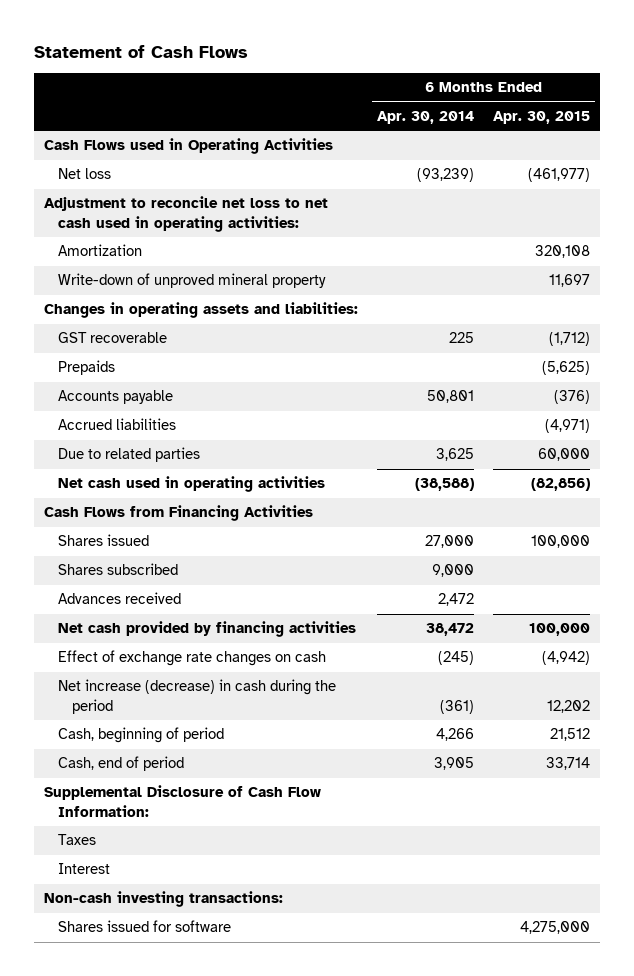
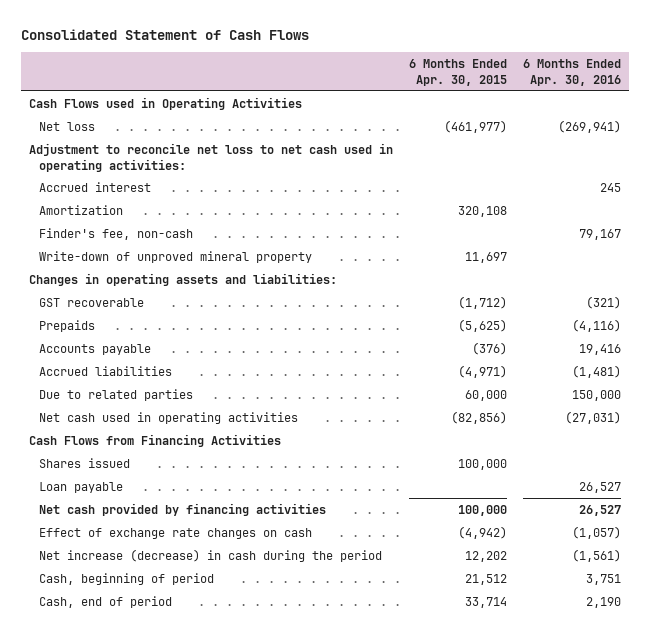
- Statement of Cash Flows
+ Consolidated Statement of Cash Flows
- | 6 Months Ended Apr. 30, 2014 | 6 Months Ended Apr. 30, 2015
+ | 6 Months Ended Apr. 30, 2015 | 6 Months Ended Apr. 30, 2016
+ Accrued interest | | 245
+ Finder's fee, non-cash | | 79,167
- Shares subscribed | 9,000 |
- Advances received | 2,472 |
+ Loan payable | | 26,527
- Supplemental Disclosure of Cash Flow Information:
- Taxes
- Interest
- Non-cash investing transactions:
- Shares issued for software | | 4,275,000

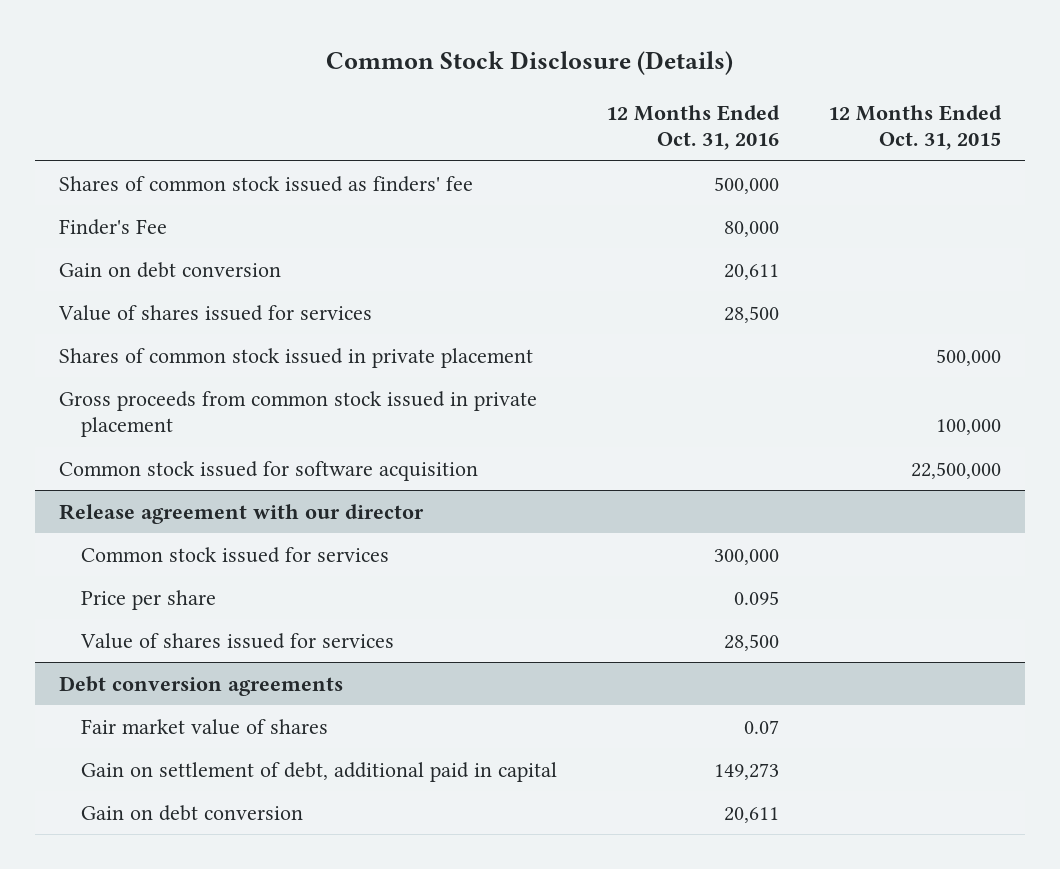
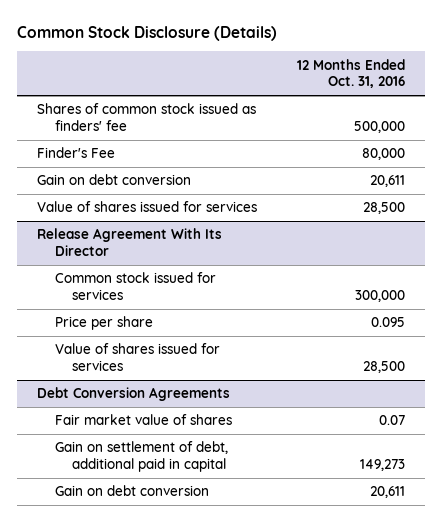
- | 12 Months Ended Oct. 31, 2016 | 12 Months Ended Oct. 31, 2015
+ | 12 Months Ended Oct. 31, 2016
- Shares of common stock issued in private placement | | 500,000
- Gross proceeds from common stock issued in private placement | | 100,000
- Common stock issued for software acquisition | | 22,500,000
- Release agreement with our director
+ Release Agreement With Its Director
- Debt conversion agreements
+ Debt Conversion Agreements

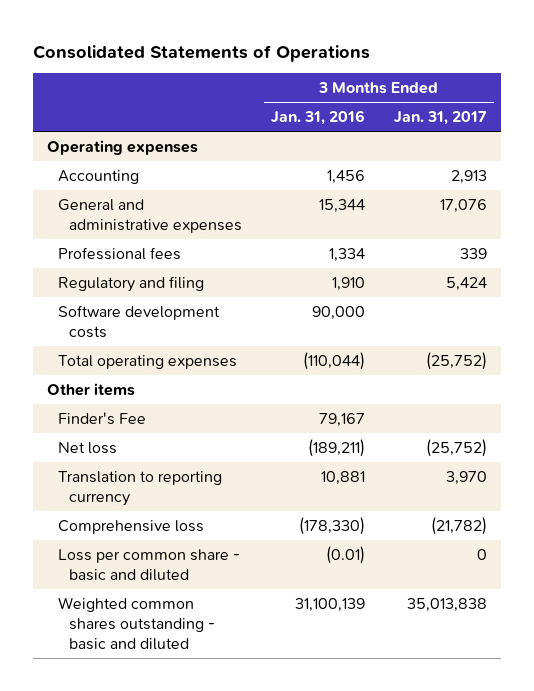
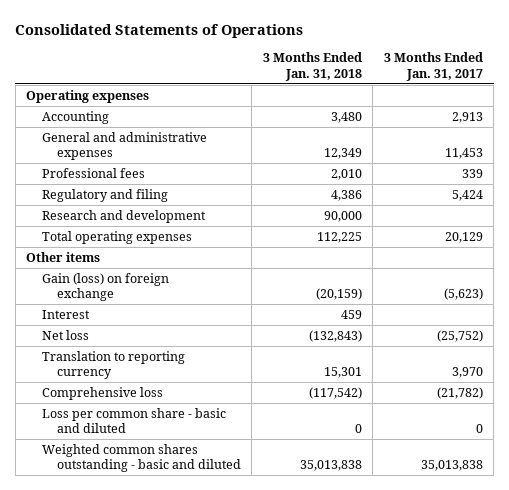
- | 3 Months Ended Jan. 31, 2016 | 3 Months Ended Jan. 31, 2017
+ | 3 Months Ended Jan. 31, 2018 | 3 Months Ended Jan. 31, 2017
- General and administrative expenses | 15,344 | 17,076
+ General and administrative expenses | 12,349 | 11,453
- Software development costs | 90,000 |
- Total operating expenses | (110,044) | (25,752)
+ Research and development | 90,000 |
+ Total operating expenses | 112,225 | 20,129
- Finder's Fee | 79,167 |
+ Gain (loss) on foreign exchange | (20,159) | (5,623)
+ Interest | 459 |

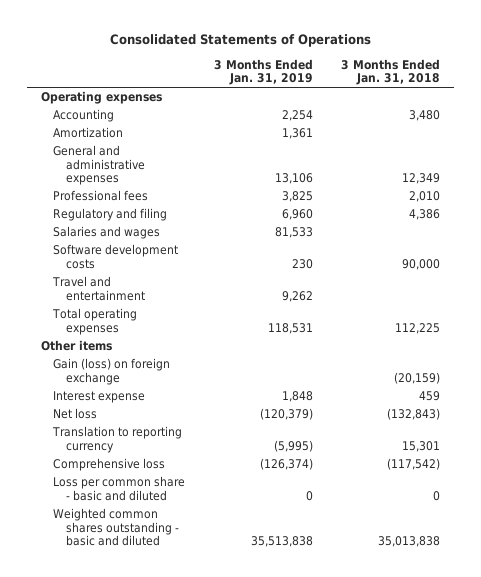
- | 3 Months Ended Jan. 31, 2018 | 3 Months Ended Jan. 31, 2017
+ | 3 Months Ended Jan. 31, 2019 | 3 Months Ended Jan. 31, 2018
+ Amortization | 1,361 |
- Research and development | 90,000 |
+ Salaries and wages | 81,533 |
+ Software development costs | 230 | 90,000
+ Travel and entertainment | 9,262 |
- Interest | 459 |
+ Interest expense | 1,848 | 459

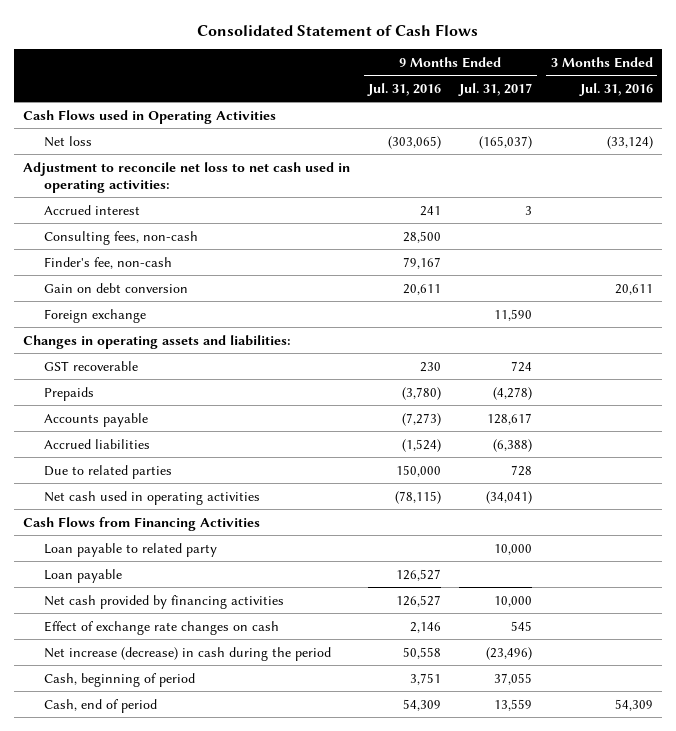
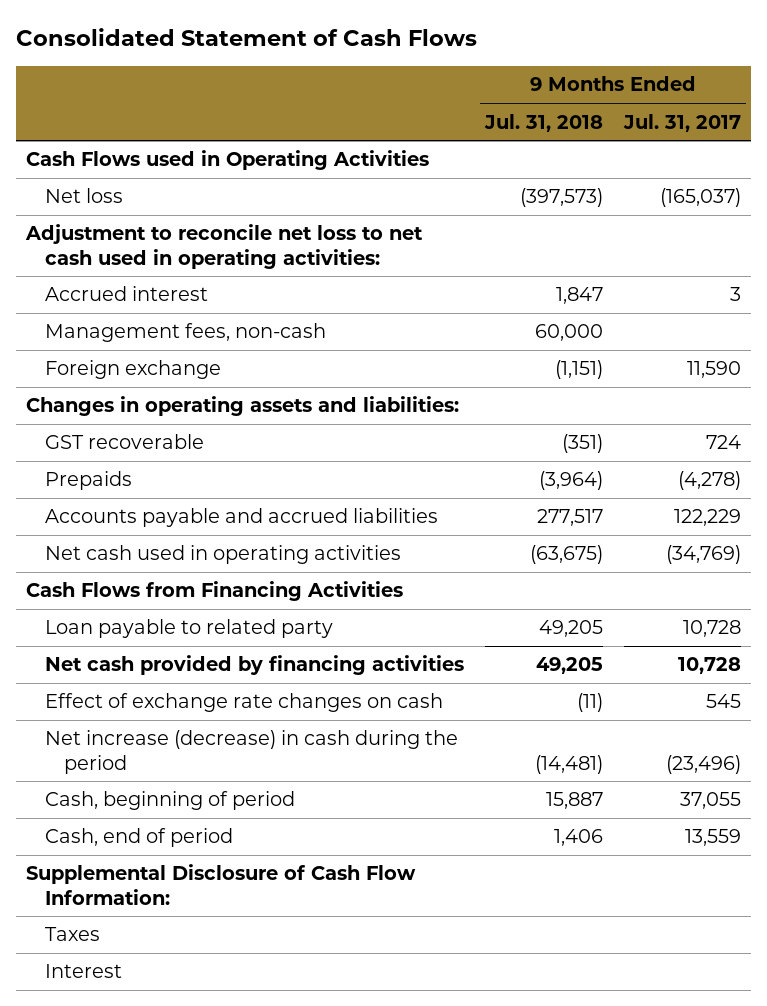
- | 9 Months Ended Jul. 31, 2016 | 9 Months Ended Jul. 31, 2017 | 3 Months Ended Jul. 31, 2016
+ | 9 Months Ended Jul. 31, 2018 | 9 Months Ended Jul. 31, 2017
- Consulting fees, non-cash | 28,500 | |
- Finder's fee, non-cash | 79,167 | |
- Gain on debt conversion | 20,611 | | 20,611
+ Management fees, non-cash | 60,000 |
- Accounts payable | (7,273) | 128,617 |
- Accrued liabilities | (1,524) | (6,388) |
- Due to related parties | 150,000 | 728 |
- Net cash used in operating activities | (78,115) | (34,041) |
+ Accounts payable and accrued liabilities | 277,517 | 122,229
+ Net cash used in operating activities | (63,675) | (34,769)
- Loan payable to related party | | 10,000 |
- Loan payable | 126,527 | |
- Net cash provided by financing activities | 126,527 | 10,000 |
+ Loan payable to related party | 49,205 | 10,728
+ Net cash provided by financing activities | 49,205 | 10,728
+ Supplemental Disclosure of Cash Flow Information:
+ Taxes
+ Interest

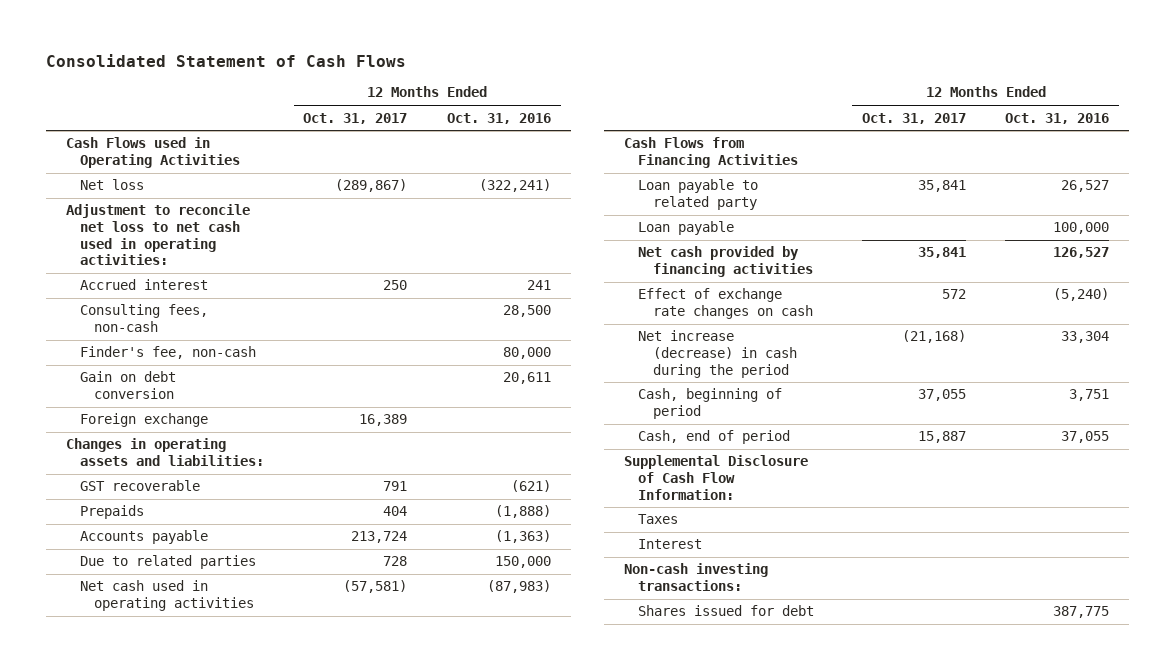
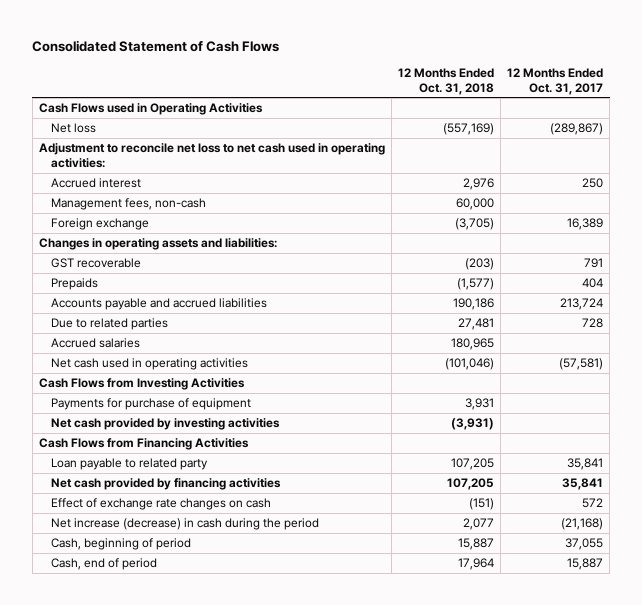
- | 12 Months Ended Oct. 31, 2017 | 12 Months Ended Oct. 31, 2016
+ | 12 Months Ended Oct. 31, 2018 | 12 Months Ended Oct. 31, 2017
- Consulting fees, non-cash | | 28,500
- Finder's fee, non-cash | | 80,000
- Gain on debt conversion | | 20,611
+ Management fees, non-cash | 60,000 |
- Accounts payable | 213,724 | (1,363)
+ Accounts payable and accrued liabilities | 190,186 | 213,724
+ Accrued salaries | 180,965 |
+ Cash Flows from Investing Activities
+ Payments for purchase of equipment | 3,931 |
+ Net cash provided by investing activities | (3,931) |
- Loan payable | | 100,000
- Supplemental Disclosure of Cash Flow Information:
- Taxes
- Interest
- Non-cash investing transactions:
- Shares issued for debt | | 387,775

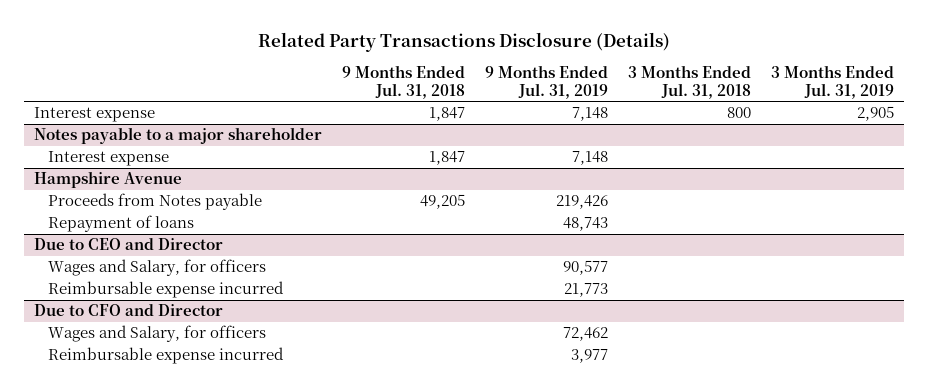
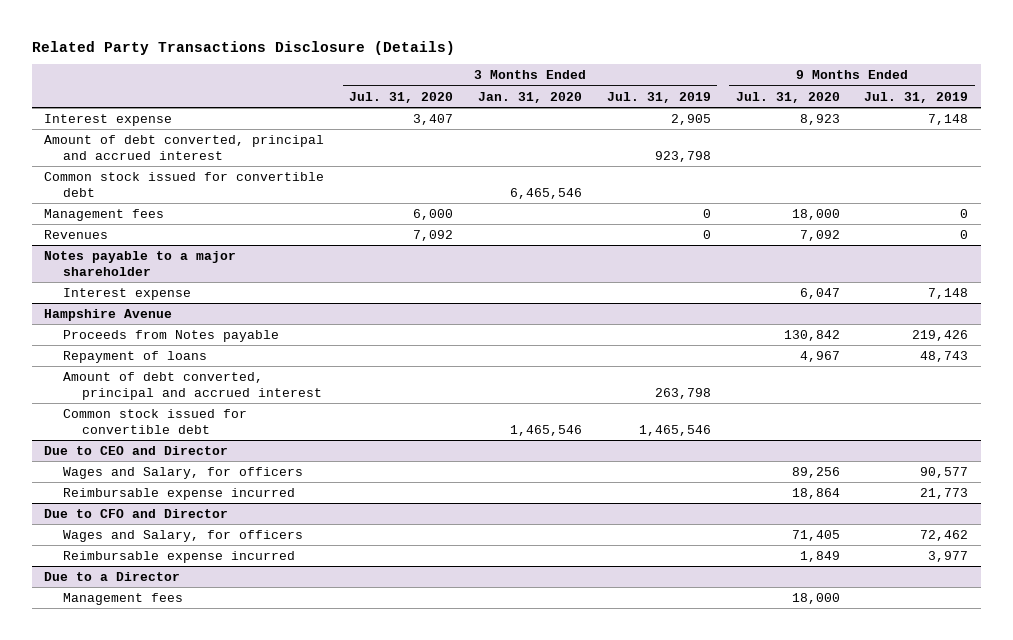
- | 9 Months Ended Jul. 31, 2018 | 9 Months Ended Jul. 31, 2019 | 3 Months Ended Jul. 31, 2018 | 3 Months Ended Jul. 31, 2019
+ | 3 Months Ended Jul. 31, 2020 | 3 Months Ended Jan. 31, 2020 | 3 Months Ended Jul. 31, 2019 | 9 Months Ended Jul. 31, 2020 | 9 Months Ended Jul. 31, 2019
+ Amount of debt converted, principal and accrued interest | | | 923,798 | |
+ Common stock issued for convertible debt | | 6,465,546 | | |
+ Management fees | 6,000 | | 0 | 18,000 | 0
+ Revenues | 7,092 | | 0 | 7,092 | 0
@ Hampshire Avenue
+ Amount of debt converted, principal and accrued interest | | | 263,798 | |
+ Common stock issued for convertible debt | | 1,465,546 | 1,465,546 | |
+ Due to a Director
+ Management fees | | | | 18,000 |

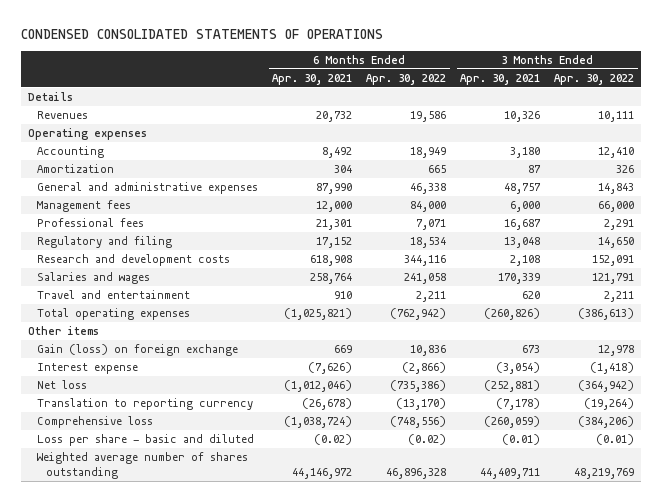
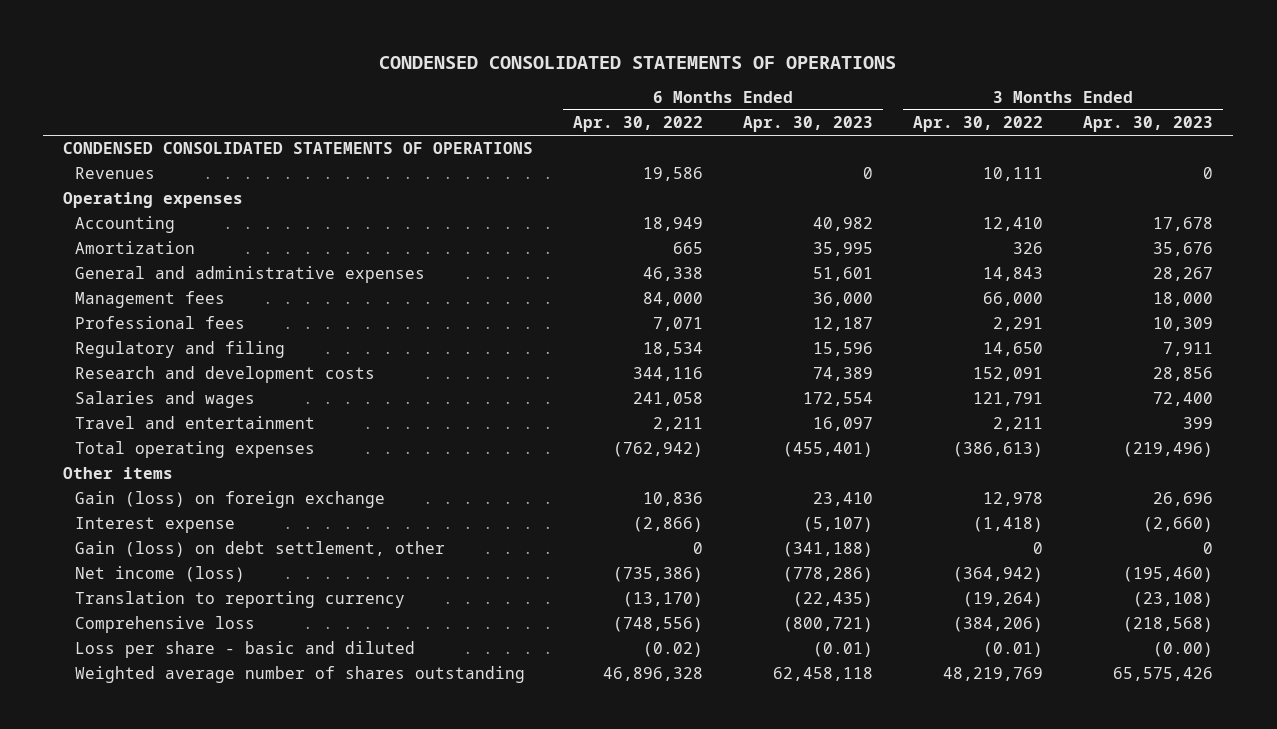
- | 6 Months Ended Apr. 30, 2021 | 6 Months Ended Apr. 30, 2022 | 3 Months Ended Apr. 30, 2021 | 3 Months Ended Apr. 30, 2022
+ | 6 Months Ended Apr. 30, 2022 | 6 Months Ended Apr. 30, 2023 | 3 Months Ended Apr. 30, 2022 | 3 Months Ended Apr. 30, 2023
- Details
+ CONDENSED CONSOLIDATED STATEMENTS OF OPERATIONS
- Net loss | (1,012,046) | (735,386) | (252,881) | (364,942)
+ Gain (loss) on debt settlement, other | 0 | (341,188) | 0 | 0
+ Net income (loss) | (735,386) | (778,286) | (364,942) | (195,460)

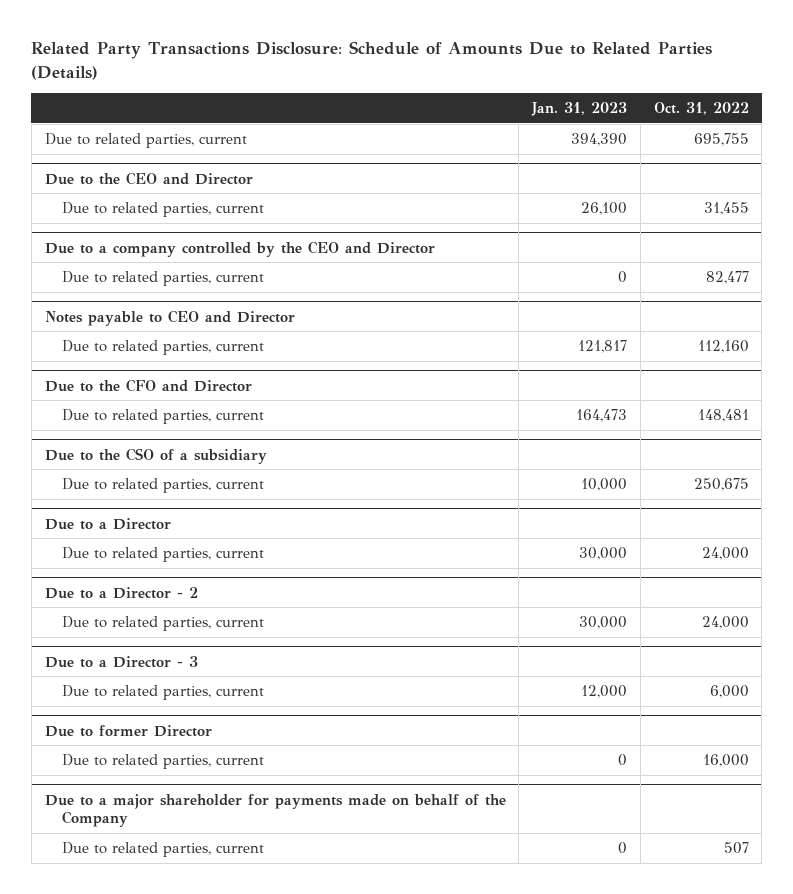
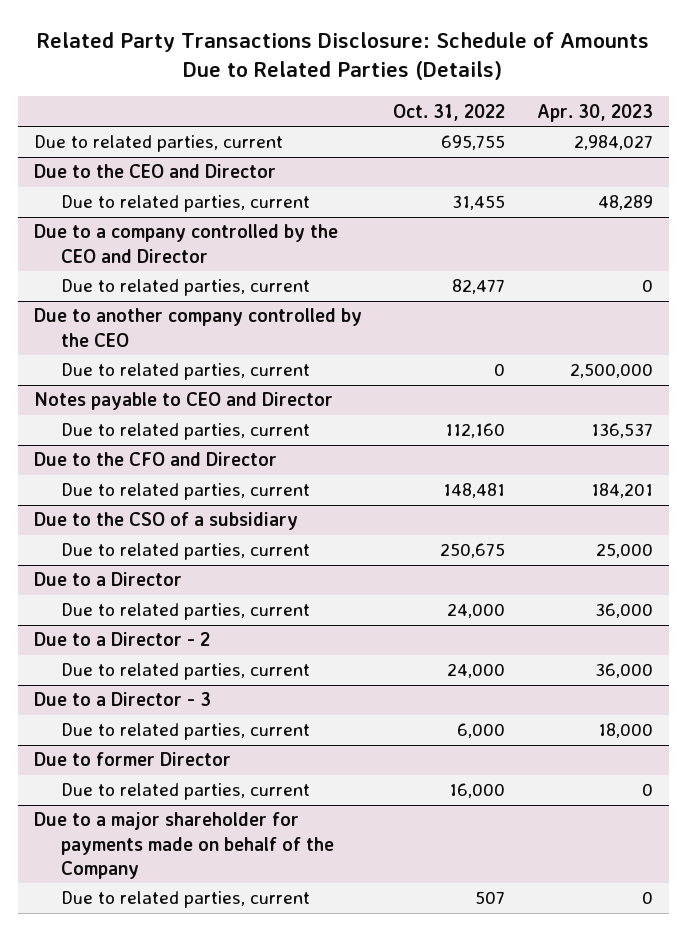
- | Jan. 31, 2023 | Oct. 31, 2022
+ | Oct. 31, 2022 | Apr. 30, 2023
+ Due to another company controlled by the CEO
+ Due to related parties, current | 0 | 2,500,000

